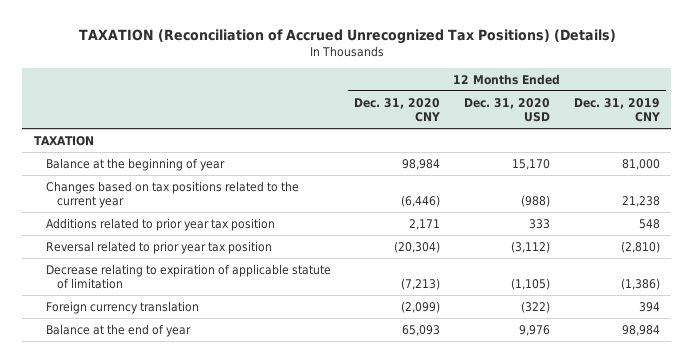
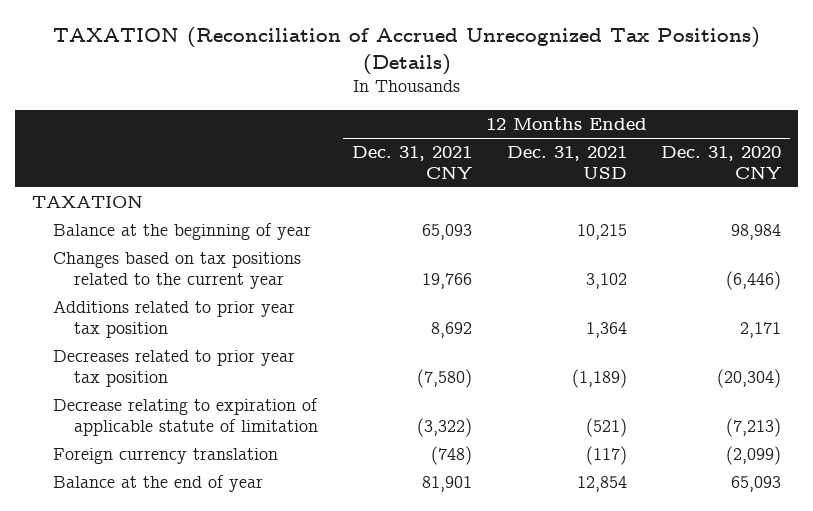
- | 12 Months Ended Dec. 31, 2020 CNY | 12 Months Ended Dec. 31, 2020 USD | 12 Months Ended Dec. 31, 2019 CNY
+ | 12 Months Ended Dec. 31, 2021 CNY | 12 Months Ended Dec. 31, 2021 USD | 12 Months Ended Dec. 31, 2020 CNY
- Reversal related to prior year tax position | (20,304) | (3,112) | (2,810)
+ Decreases related to prior year tax position | (7,580) | (1,189) | (20,304)

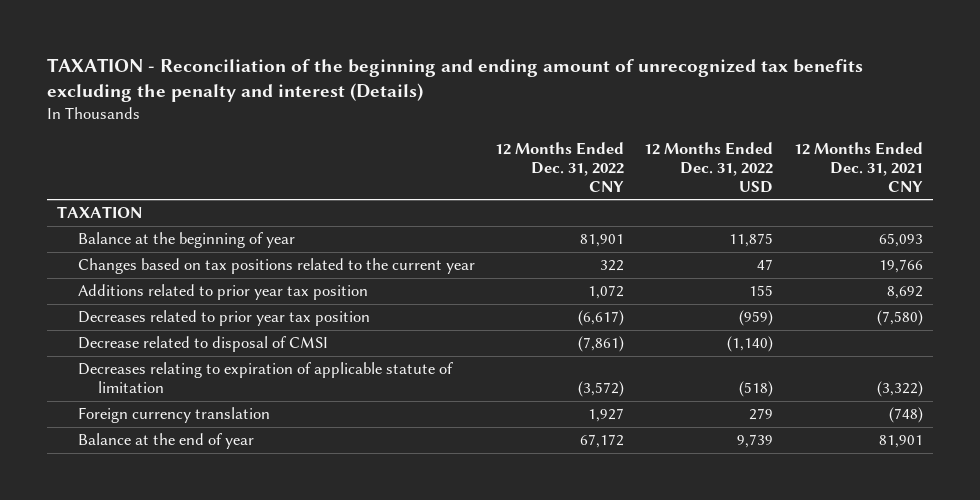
- TAXATION (Reconciliation of Accrued Unrecognized Tax Positions) (Details)
+ TAXATION - Reconciliation of the beginning and ending amount of unrecognized tax benefits excluding the penalty and interest (Details)
- | 12 Months Ended Dec. 31, 2021 CNY | 12 Months Ended Dec. 31, 2021 USD | 12 Months Ended Dec. 31, 2020 CNY
+ | 12 Months Ended Dec. 31, 2022 CNY | 12 Months Ended Dec. 31, 2022 USD | 12 Months Ended Dec. 31, 2021 CNY
- Decrease relating to expiration of applicable statute of limitation | (3,322) | (521) | (7,213)
+ Decrease related to disposal of CMSI | (7,861) | (1,140) |
+ Decreases relating to expiration of applicable statute of limitation | (3,572) | (518) | (3,322)

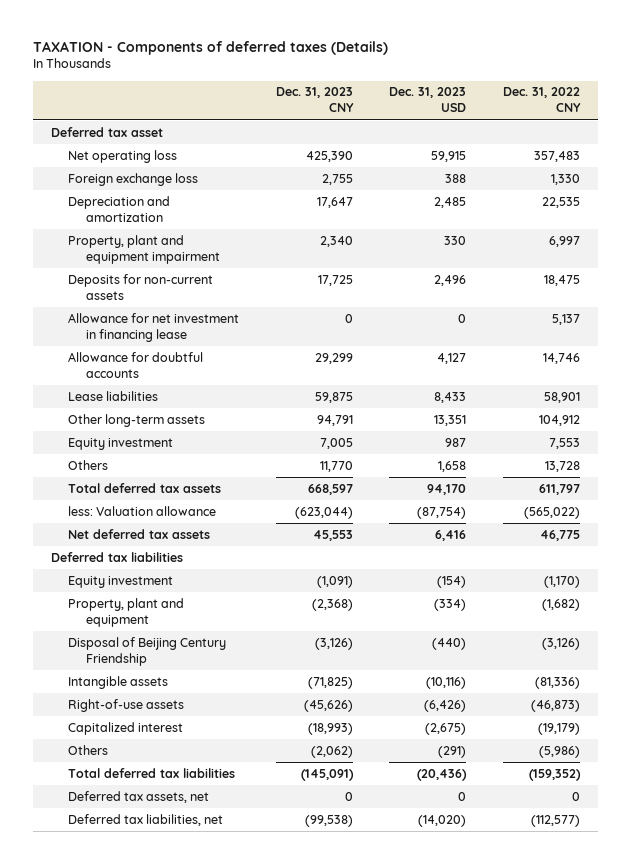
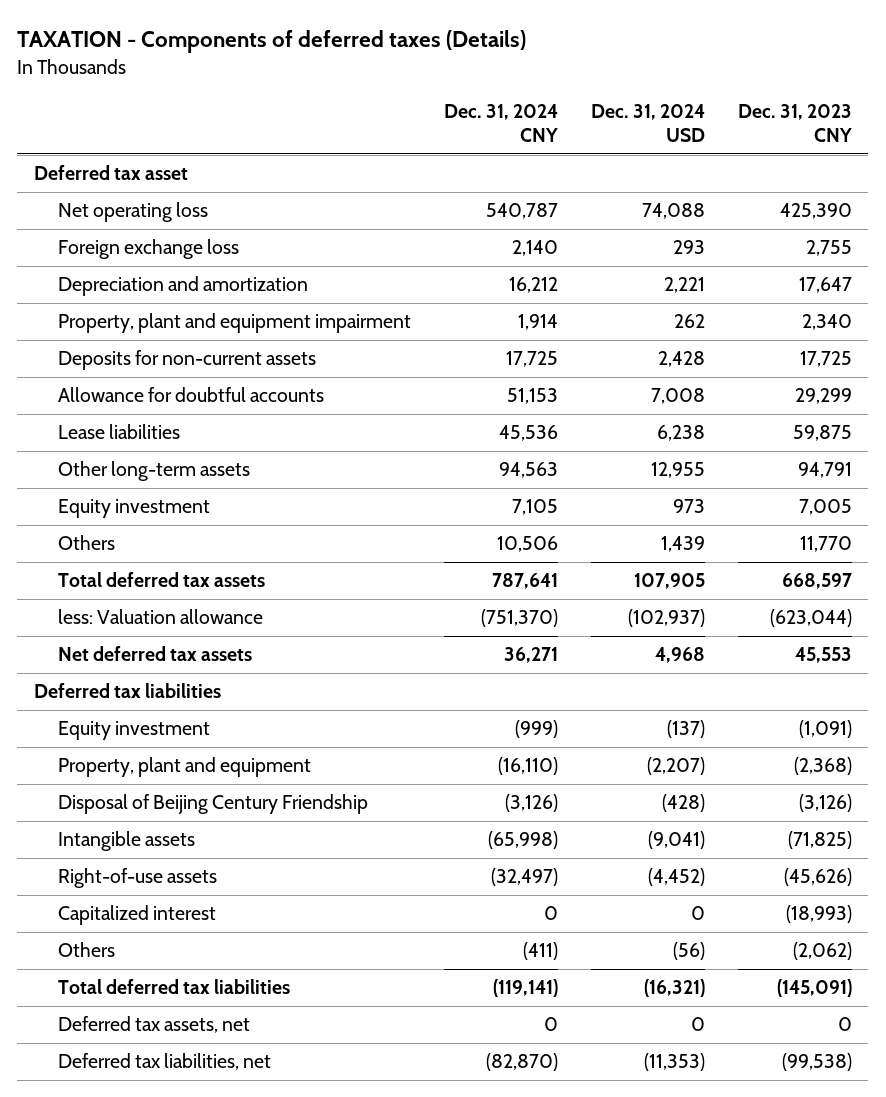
- | Dec. 31, 2023 CNY | Dec. 31, 2023 USD | Dec. 31, 2022 CNY
+ | Dec. 31, 2024 CNY | Dec. 31, 2024 USD | Dec. 31, 2023 CNY
- Allowance for net investment in financing lease | 0 | 0 | 5,137

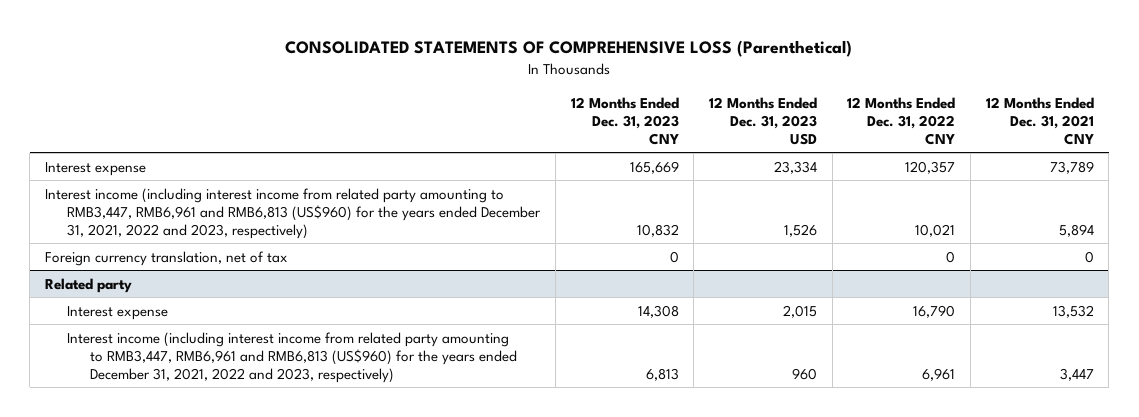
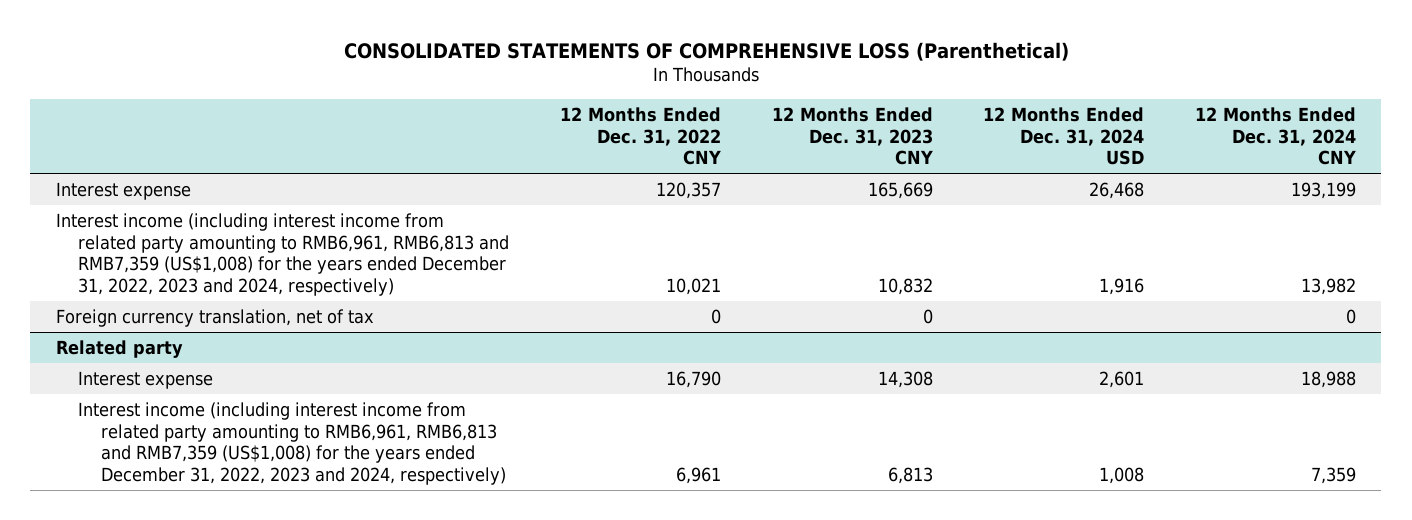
- | 12 Months Ended Dec. 31, 2023 CNY | 12 Months Ended Dec. 31, 2023 USD | 12 Months Ended Dec. 31, 2022 CNY | 12 Months Ended Dec. 31, 2021 CNY
+ | 12 Months Ended Dec. 31, 2022 CNY | 12 Months Ended Dec. 31, 2023 CNY | 12 Months Ended Dec. 31, 2024 USD | 12 Months Ended Dec. 31, 2024 CNY
- Interest income (including interest income from related party amounting to RMB3,447, RMB6,961 and RMB6,813 (US$960) for the years ended December 31, 2021, 2022 and 2023, respectively) | 10,832 | 1,526 | 10,021 | 5,894
+ Interest income (including interest income from related party amounting to RMB6,961, RMB6,813 and RMB7,359 (US$1,008) for the years ended December 31, 2022, 2023 and 2024, respectively) | 10,021 | 10,832 | 1,916 | 13,982
@ Related party
- Interest income (including interest income from related party amounting to RMB3,447, RMB6,961 and RMB6,813 (US$960) for the years ended December 31, 2021, 2022 and 2023, respectively) | 6,813 | 960 | 6,961 | 3,447
+ Interest income (including interest income from related party amounting to RMB6,961, RMB6,813 and RMB7,359 (US$1,008) for the years ended December 31, 2022, 2023 and 2024, respectively) | 6,961 | 6,813 | 1,008 | 7,359

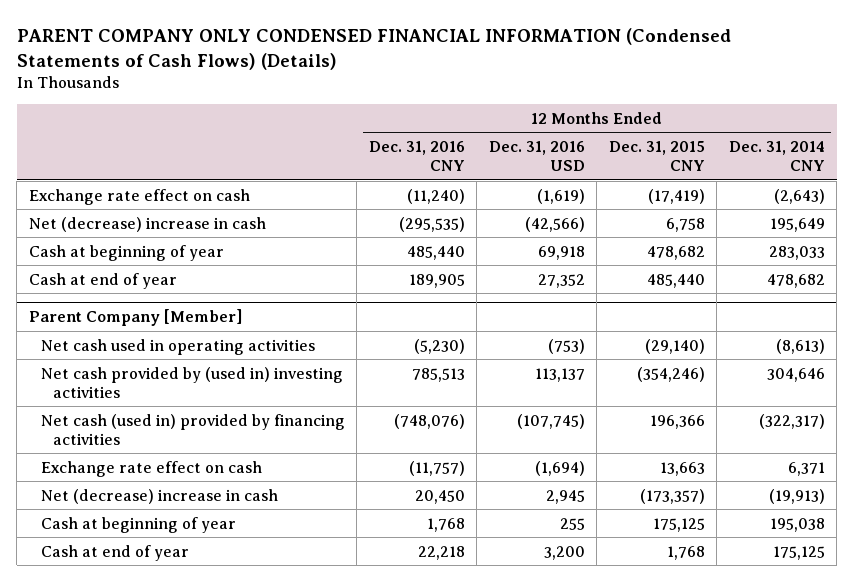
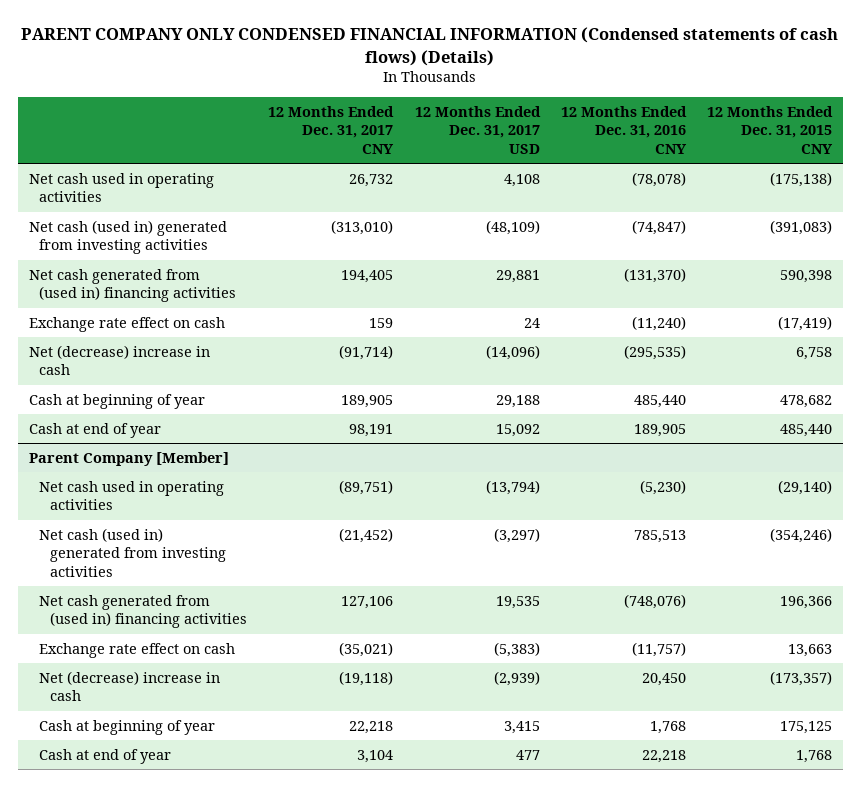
- PARENT COMPANY ONLY CONDENSED FINANCIAL INFORMATION (Condensed Statements of Cash Flows) (Details)
+ PARENT COMPANY ONLY CONDENSED FINANCIAL INFORMATION (Condensed statements of cash flows) (Details)
- | 12 Months Ended Dec. 31, 2016 CNY | 12 Months Ended Dec. 31, 2016 USD | 12 Months Ended Dec. 31, 2015 CNY | 12 Months Ended Dec. 31, 2014 CNY
+ | 12 Months Ended Dec. 31, 2017 CNY | 12 Months Ended Dec. 31, 2017 USD | 12 Months Ended Dec. 31, 2016 CNY | 12 Months Ended Dec. 31, 2015 CNY
+ Net cash used in operating activities | 26,732 | 4,108 | (78,078) | (175,138)
+ Net cash (used in) generated from investing activities | (313,010) | (48,109) | (74,847) | (391,083)
+ Net cash generated from (used in) financing activities | 194,405 | 29,881 | (131,370) | 590,398
@ Parent Company [Member]
- Net cash provided by (used in) investing activities | 785,513 | 113,137 | (354,246) | 304,646
- Net cash (used in) provided by financing activities | (748,076) | (107,745) | 196,366 | (322,317)
+ Net cash (used in) generated from investing activities | (21,452) | (3,297) | 785,513 | (354,246)
+ Net cash generated from (used in) financing activities | 127,106 | 19,535 | (748,076) | 196,366

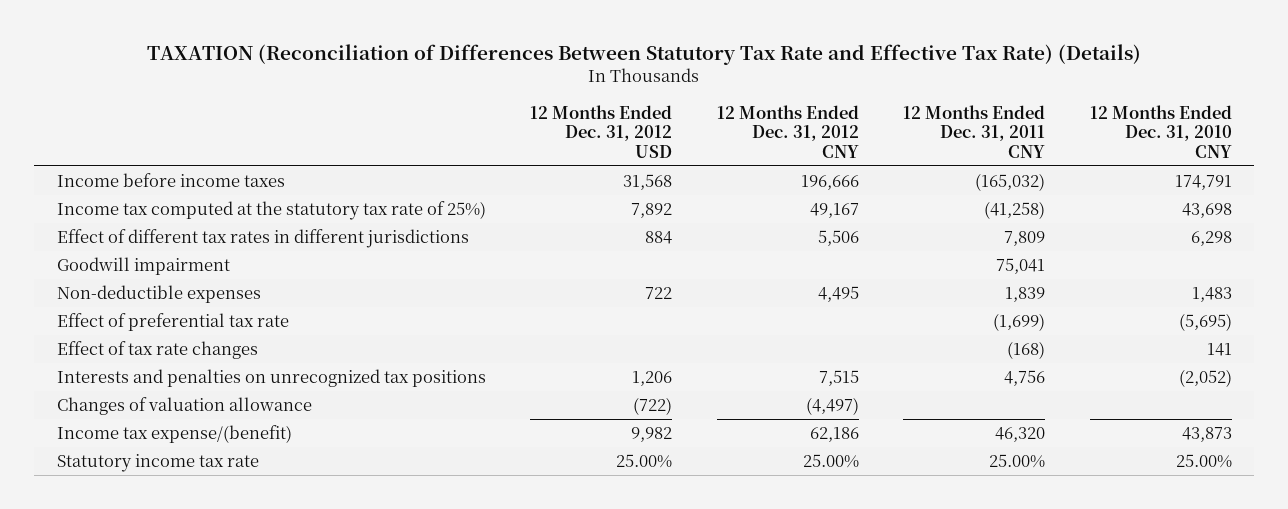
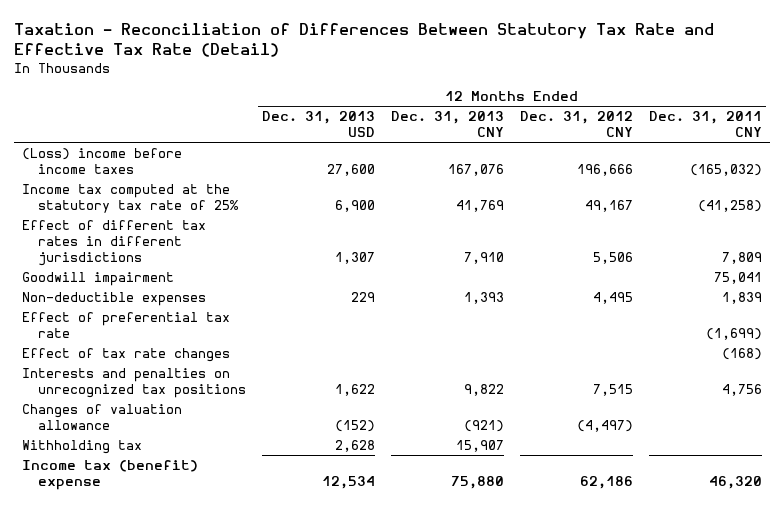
- TAXATION (Reconciliation of Differences Between Statutory Tax Rate and Effective Tax Rate) (Details)
+ Taxation - Reconciliation of Differences Between Statutory Tax Rate and Effective Tax Rate (Detail)
- | 12 Months Ended Dec. 31, 2012 USD | 12 Months Ended Dec. 31, 2012 CNY | 12 Months Ended Dec. 31, 2011 CNY | 12 Months Ended Dec. 31, 2010 CNY
+ | 12 Months Ended Dec. 31, 2013 USD | 12 Months Ended Dec. 31, 2013 CNY | 12 Months Ended Dec. 31, 2012 CNY | 12 Months Ended Dec. 31, 2011 CNY
- Income before income taxes | 31,568 | 196,666 | (165,032) | 174,791
- Income tax computed at the statutory tax rate of 25%) | 7,892 | 49,167 | (41,258) | 43,698
+ (Loss) income before income taxes | 27,600 | 167,076 | 196,666 | (165,032)
+ Income tax computed at the statutory tax rate of 25% | 6,900 | 41,769 | 49,167 | (41,258)
- Income tax expense/(benefit) | 9,982 | 62,186 | 46,320 | 43,873
- Statutory income tax rate | 25.00% | 25.00% | 25.00% | 25.00%
+ Withholding tax | 2,628 | 15,907 | |
+ Income tax (benefit) expense | 12,534 | 75,880 | 62,186 | 46,320

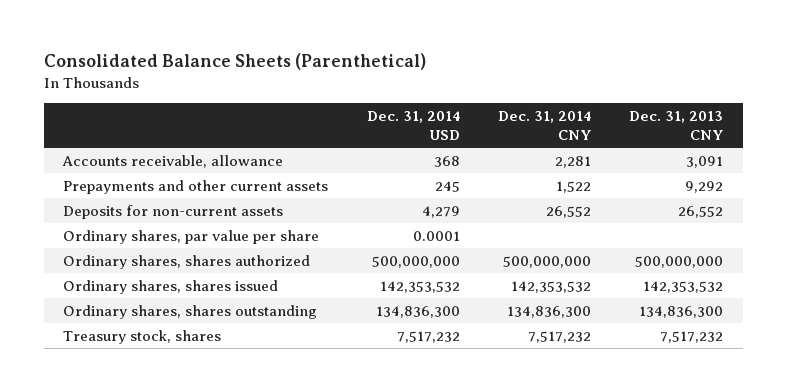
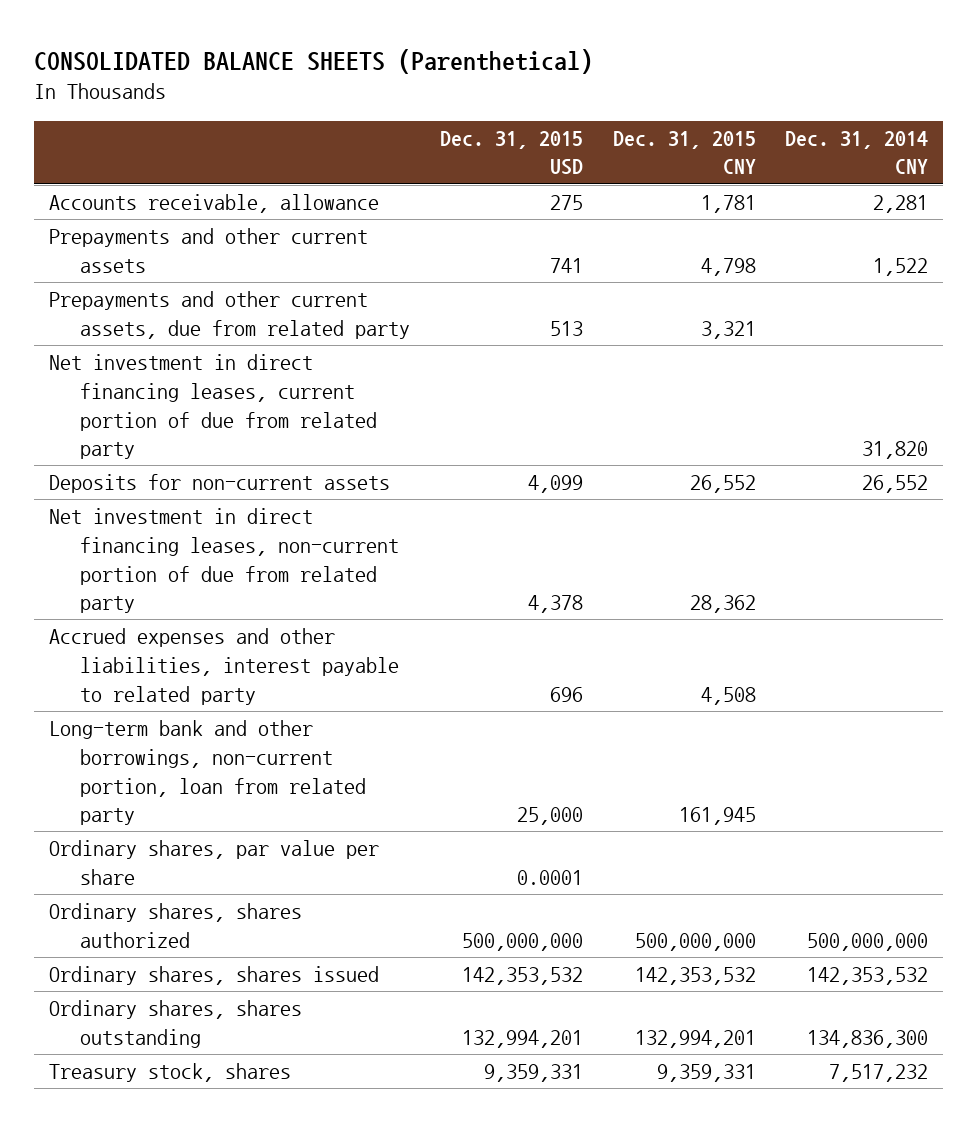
- Consolidated Balance Sheets (Parenthetical)
+ CONSOLIDATED BALANCE SHEETS (Parenthetical)
- | Dec. 31, 2014 USD | Dec. 31, 2014 CNY | Dec. 31, 2013 CNY
+ | Dec. 31, 2015 USD | Dec. 31, 2015 CNY | Dec. 31, 2014 CNY
+ Prepayments and other current assets, due from related party | 513 | 3,321 |
+ Net investment in direct financing leases, current portion of due from related party | | | 31,820
+ Net investment in direct financing leases, non-current portion of due from related party | 4,378 | 28,362 |
+ Accrued expenses and other liabilities, interest payable to related party | 696 | 4,508 |
+ Long-term bank and other borrowings, non-current portion, loan from related party | 25,000 | 161,945 |

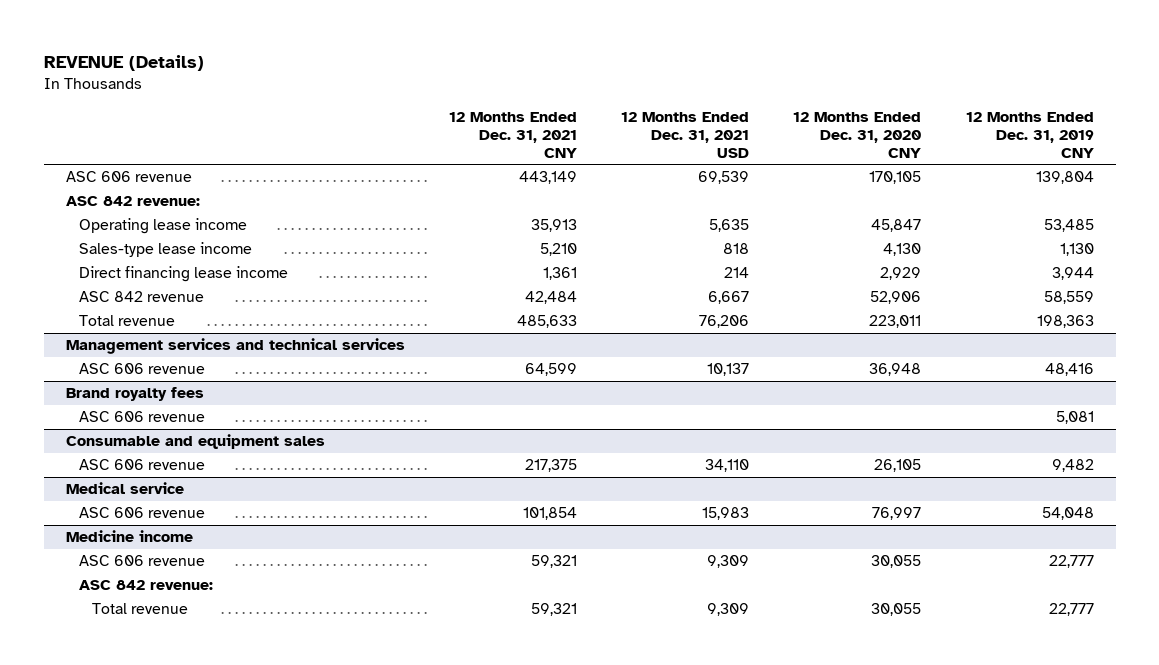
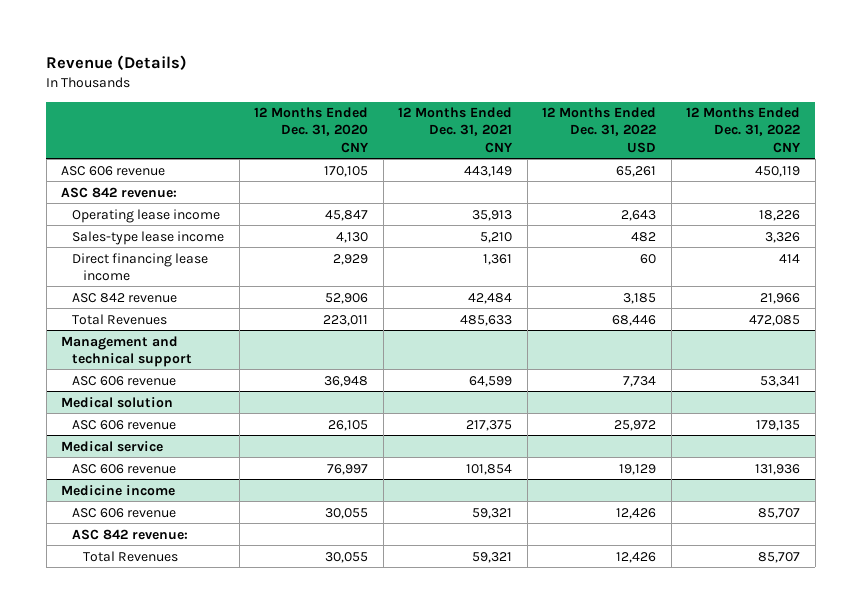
- REVENUE (Details)
+ Revenue (Details)
- | 12 Months Ended Dec. 31, 2021 CNY | 12 Months Ended Dec. 31, 2021 USD | 12 Months Ended Dec. 31, 2020 CNY | 12 Months Ended Dec. 31, 2019 CNY
+ | 12 Months Ended Dec. 31, 2020 CNY | 12 Months Ended Dec. 31, 2021 CNY | 12 Months Ended Dec. 31, 2022 USD | 12 Months Ended Dec. 31, 2022 CNY
- Total revenue | 485,633 | 76,206 | 223,011 | 198,363
- Management services and technical services
+ Total Revenues | 223,011 | 485,633 | 68,446 | 472,085
+ Management and technical support
- Brand royalty fees
- ASC 606 revenue | | | | 5,081
- Consumable and equipment sales
+ Medical solution
@ Medicine income
- Total revenue | 59,321 | 9,309 | 30,055 | 22,777
+ Total Revenues | 30,055 | 59,321 | 12,426 | 85,707

